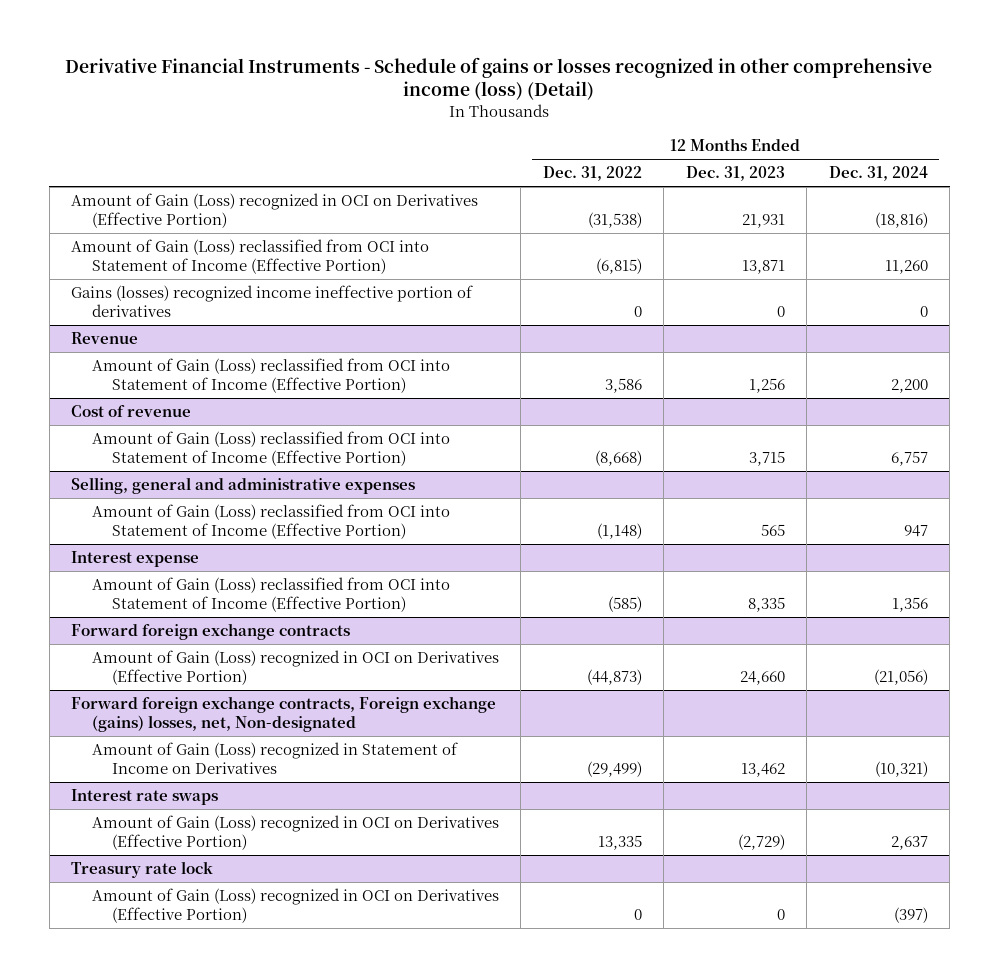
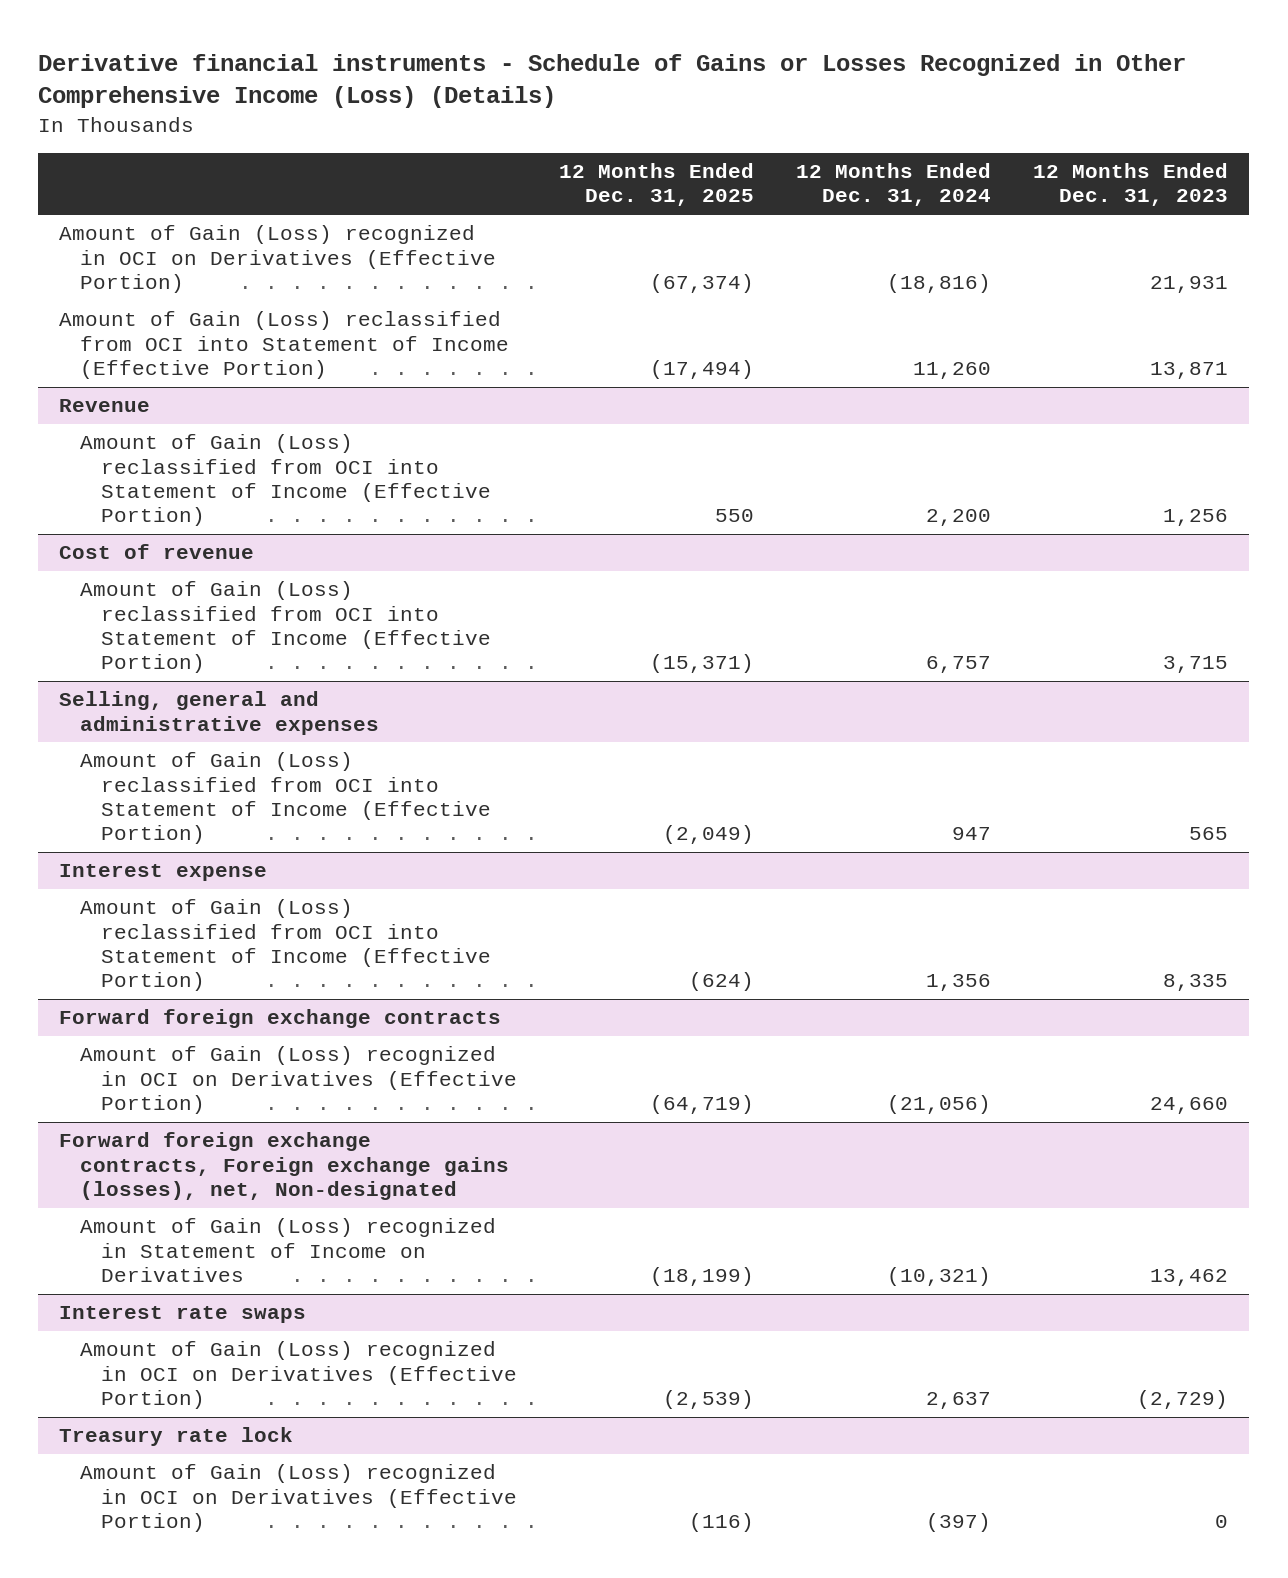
- Derivative Financial Instruments - Schedule of gains or losses recognized in other comprehensive income (loss) (Detail)
+ Derivative financial instruments - Schedule of Gains or Losses Recognized in Other Comprehensive Income (Loss) (Details)
- | 12 Months Ended Dec. 31, 2022 | 12 Months Ended Dec. 31, 2023 | 12 Months Ended Dec. 31, 2024
+ | 12 Months Ended Dec. 31, 2025 | 12 Months Ended Dec. 31, 2024 | 12 Months Ended Dec. 31, 2023
- Gains (losses) recognized income ineffective portion of derivatives | 0 | 0 | 0
- Forward foreign exchange contracts, Foreign exchange (gains) losses, net, Non-designated
+ Forward foreign exchange contracts, Foreign exchange gains (losses), net, Non-designated

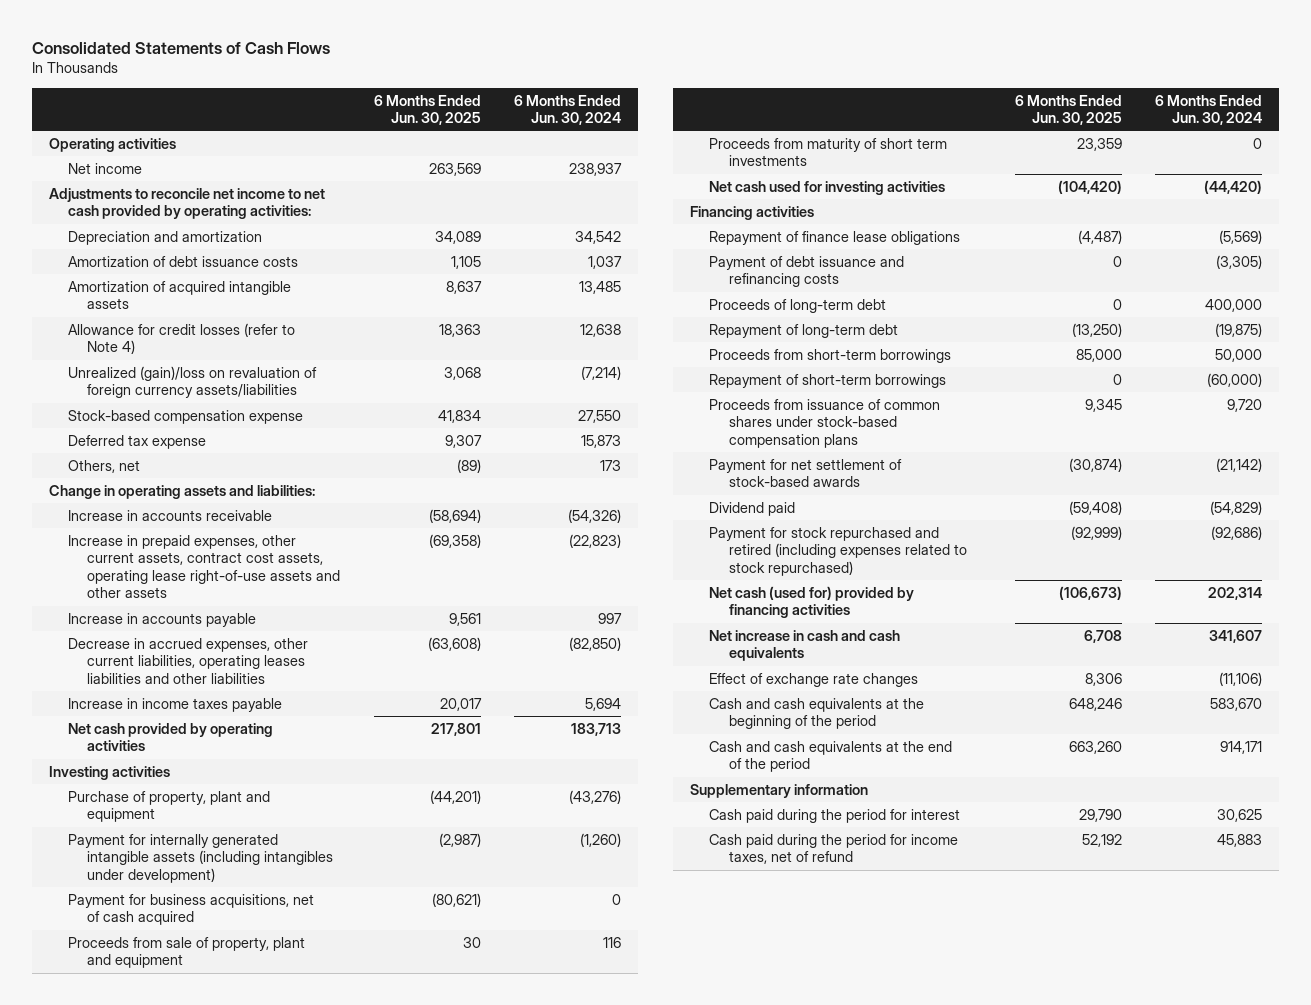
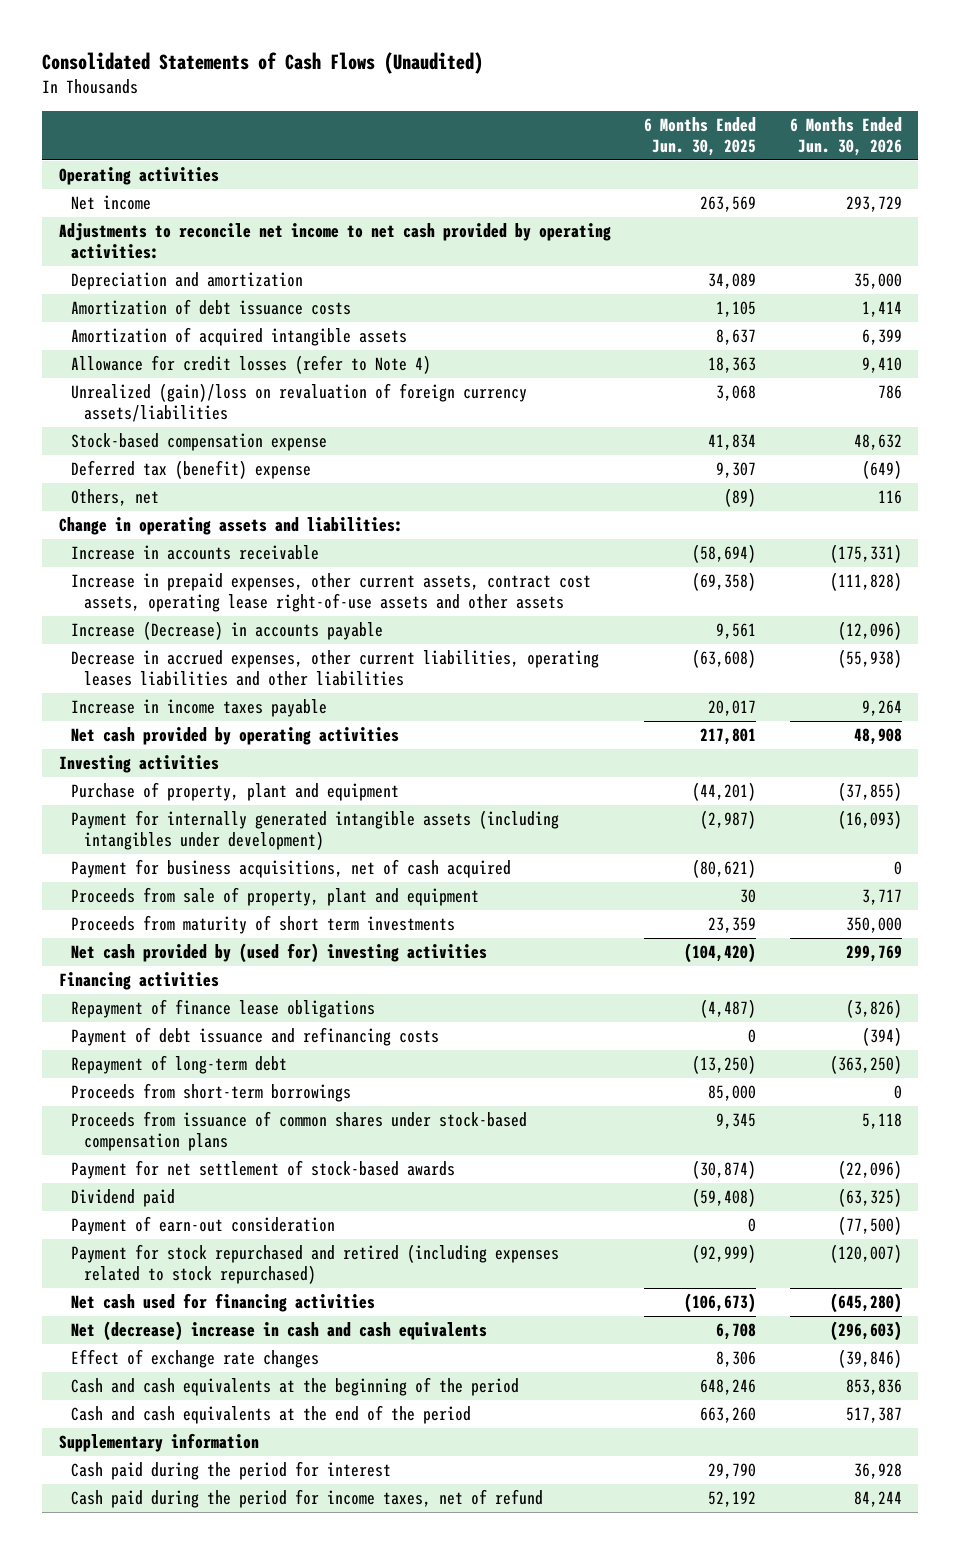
- Consolidated Statements of Cash Flows
+ Consolidated Statements of Cash Flows (Unaudited)
- | 6 Months Ended Jun. 30, 2025 | 6 Months Ended Jun. 30, 2024
+ | 6 Months Ended Jun. 30, 2025 | 6 Months Ended Jun. 30, 2026
- Deferred tax expense | 9,307 | 15,873
+ Deferred tax (benefit) expense | 9,307 | (649)
- Increase in accounts payable | 9,561 | 997
+ Increase (Decrease) in accounts payable | 9,561 | (12,096)
- Net cash used for investing activities | (104,420) | (44,420)
+ Net cash provided by (used for) investing activities | (104,420) | 299,769
- Proceeds of long-term debt | 0 | 400,000
- Repayment of short-term borrowings | 0 | (60,000)
+ Payment of earn-out consideration | 0 | (77,500)
- Net cash (used for) provided by financing activities | (106,673) | 202,314
- Net increase in cash and cash equivalents | 6,708 | 341,607
+ Net cash used for financing activities | (106,673) | (645,280)
+ Net (decrease) increase in cash and cash equivalents | 6,708 | (296,603)

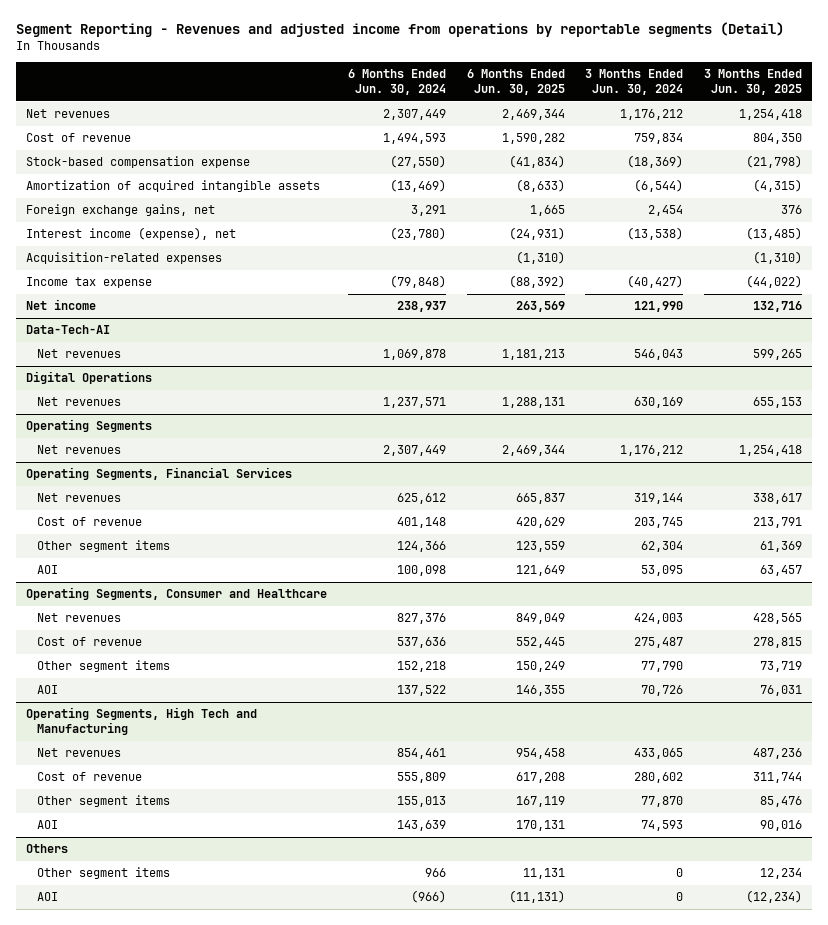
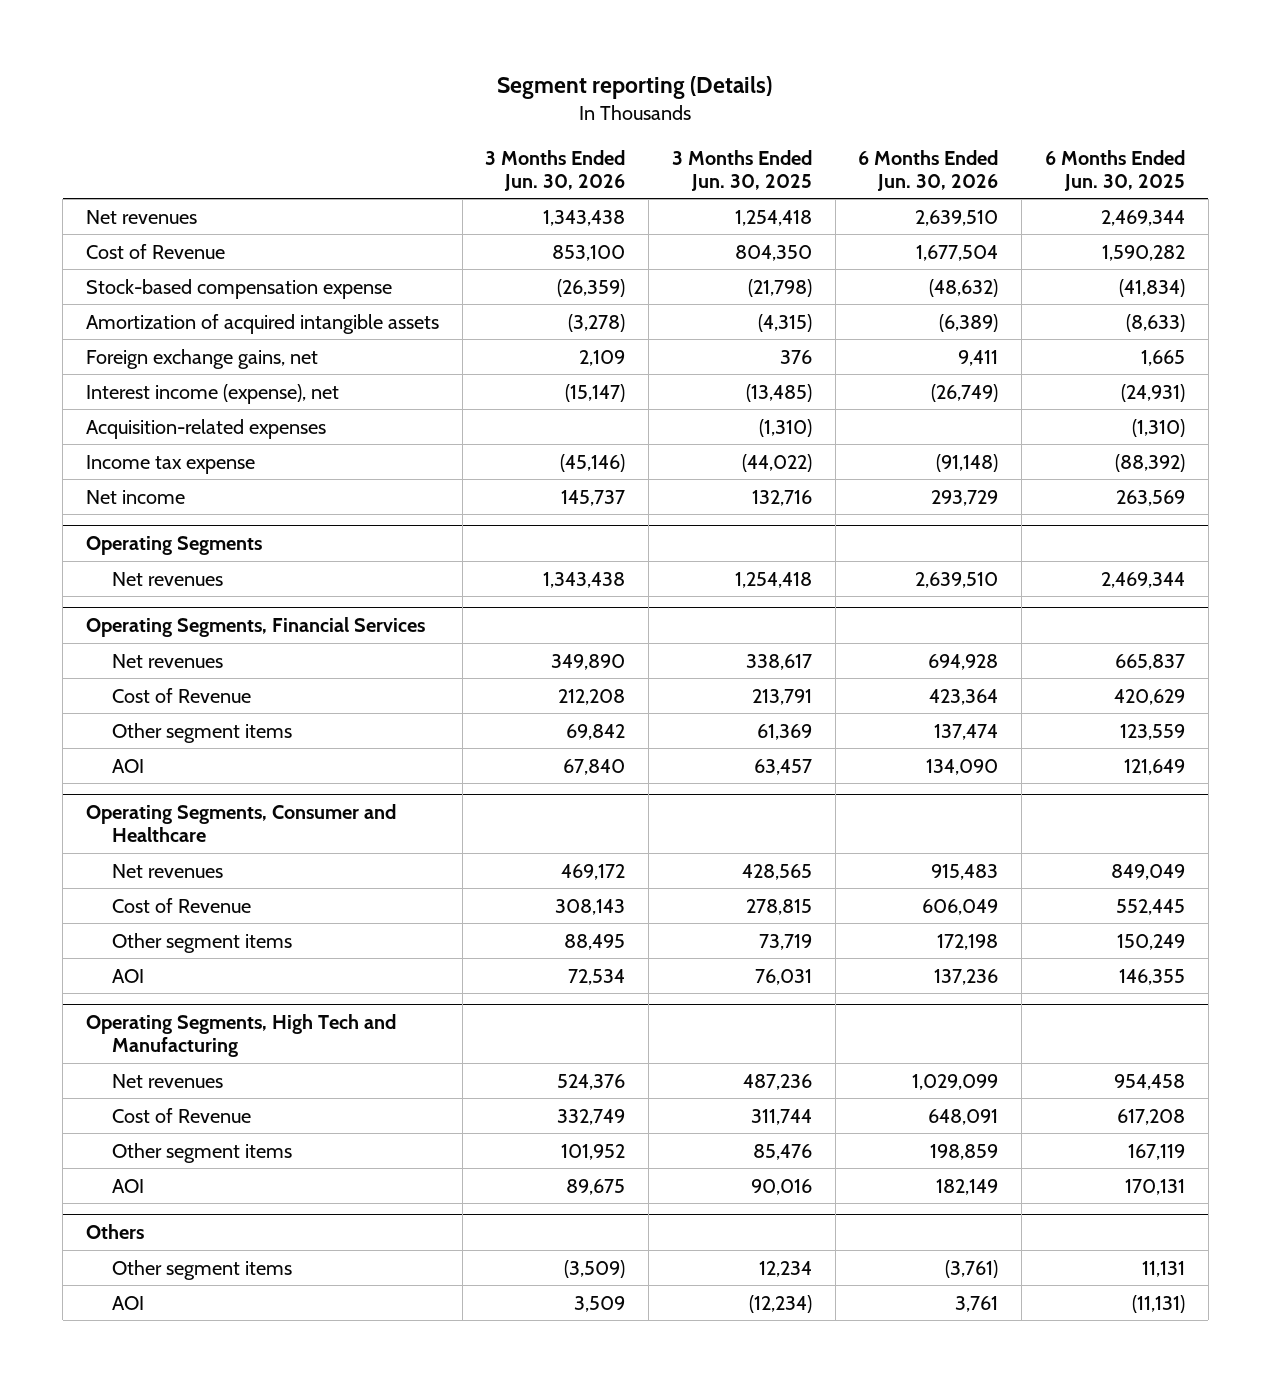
- Segment Reporting - Revenues and adjusted income from operations by reportable segments (Detail)
+ Segment reporting (Details)
- | 6 Months Ended Jun. 30, 2024 | 6 Months Ended Jun. 30, 2025 | 3 Months Ended Jun. 30, 2024 | 3 Months Ended Jun. 30, 2025
+ | 3 Months Ended Jun. 30, 2026 | 3 Months Ended Jun. 30, 2025 | 6 Months Ended Jun. 30, 2026 | 6 Months Ended Jun. 30, 2025
- Cost of revenue | 1,494,593 | 1,590,282 | 759,834 | 804,350
+ Cost of Revenue | 853,100 | 804,350 | 1,677,504 | 1,590,282
- Data-Tech-AI
- Net revenues | 1,069,878 | 1,181,213 | 546,043 | 599,265
- Digital Operations
- Net revenues | 1,237,571 | 1,288,131 | 630,169 | 655,153
@ Operating Segments, Financial Services
- Cost of revenue | 401,148 | 420,629 | 203,745 | 213,791
+ Cost of Revenue | 212,208 | 213,791 | 423,364 | 420,629
@ Operating Segments, Consumer and Healthcare
- Cost of revenue | 537,636 | 552,445 | 275,487 | 278,815
+ Cost of Revenue | 308,143 | 278,815 | 606,049 | 552,445
@ Operating Segments, High Tech and Manufacturing
- Cost of revenue | 555,809 | 617,208 | 280,602 | 311,744
+ Cost of Revenue | 332,749 | 311,744 | 648,091 | 617,208

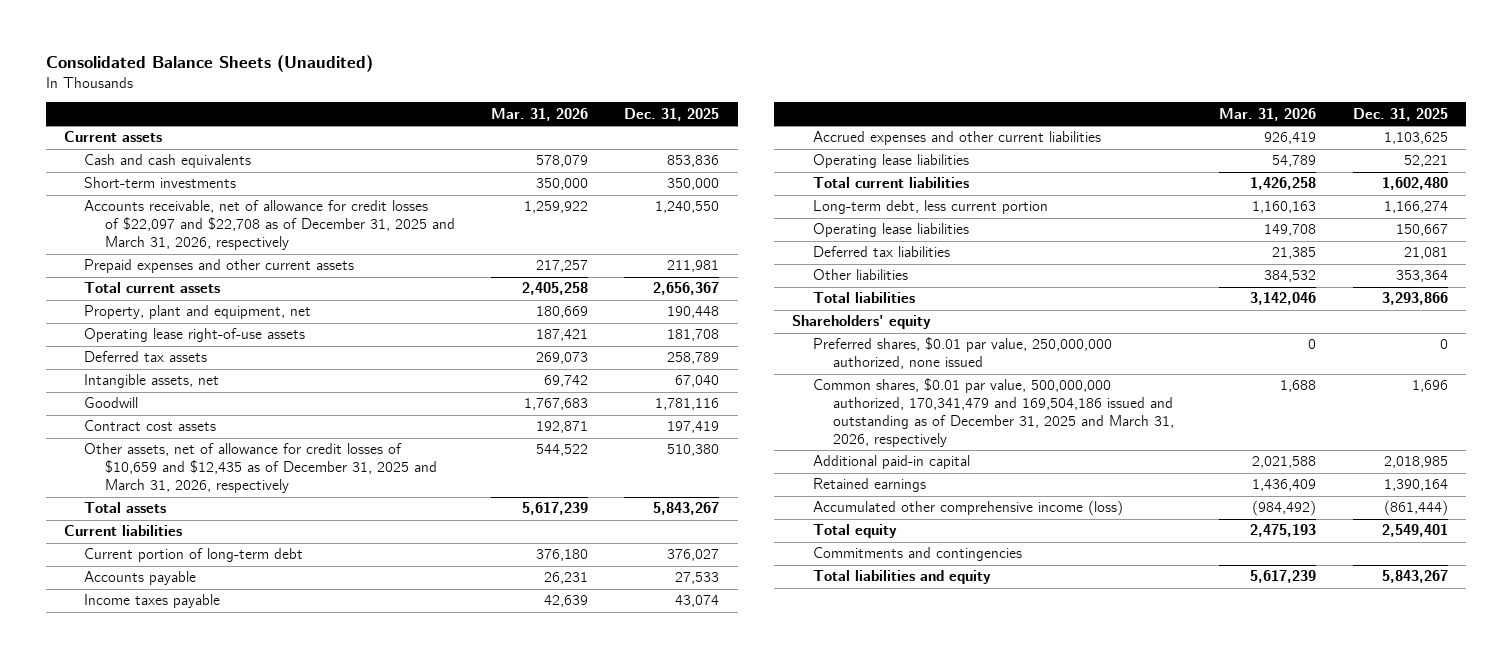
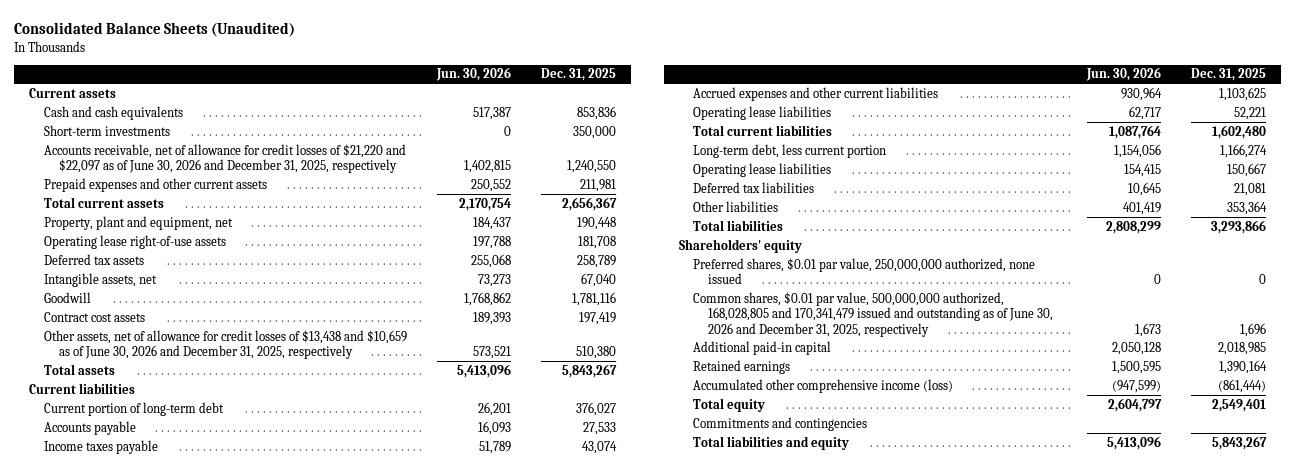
- | Mar. 31, 2026 | Dec. 31, 2025
+ | Jun. 30, 2026 | Dec. 31, 2025
- Accounts receivable, net of allowance for credit losses of $22,097 and $22,708 as of December 31, 2025 and March 31, 2026, respectively | 1,259,922 | 1,240,550
+ Accounts receivable, net of allowance for credit losses of $21,220 and $22,097 as of June 30, 2026 and December 31, 2025, respectively | 1,402,815 | 1,240,550
- Other assets, net of allowance for credit losses of $10,659 and $12,435 as of December 31, 2025 and March 31, 2026, respectively | 544,522 | 510,380
+ Other assets, net of allowance for credit losses of $13,438 and $10,659 as of June 30, 2026 and December 31, 2025, respectively | 573,521 | 510,380
- Common shares, $0.01 par value, 500,000,000 authorized, 170,341,479 and 169,504,186 issued and outstanding as of December 31, 2025 and March 31, 2026, respectively | 1,688 | 1,696
+ Common shares, $0.01 par value, 500,000,000 authorized, 168,028,805 and 170,341,479 issued and outstanding as of June 30, 2026 and December 31, 2025, respectively | 1,673 | 1,696

